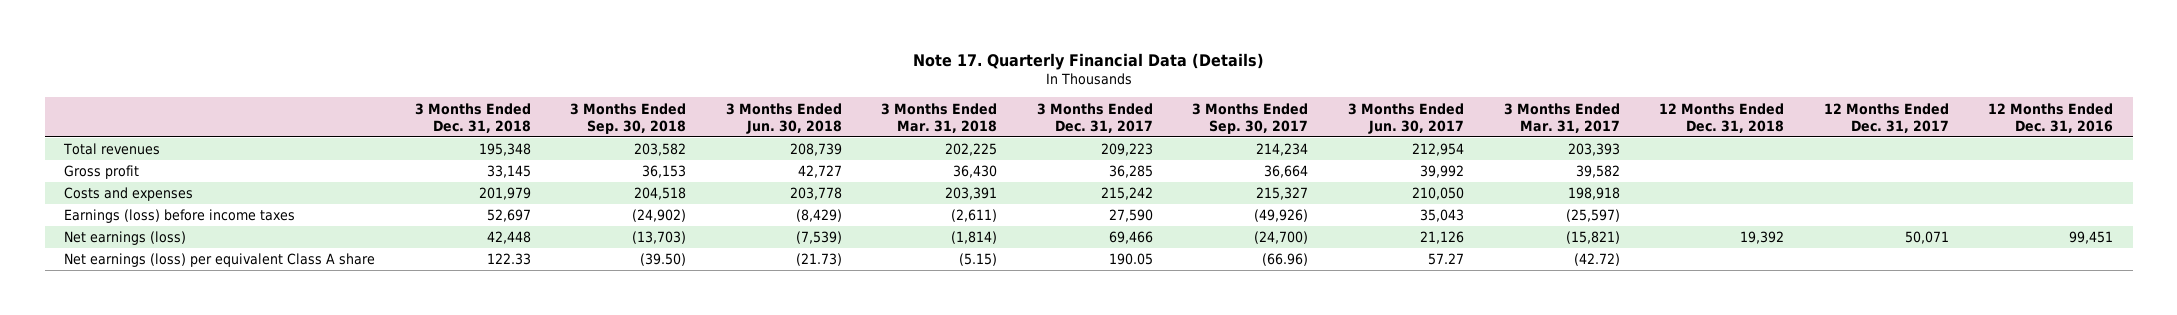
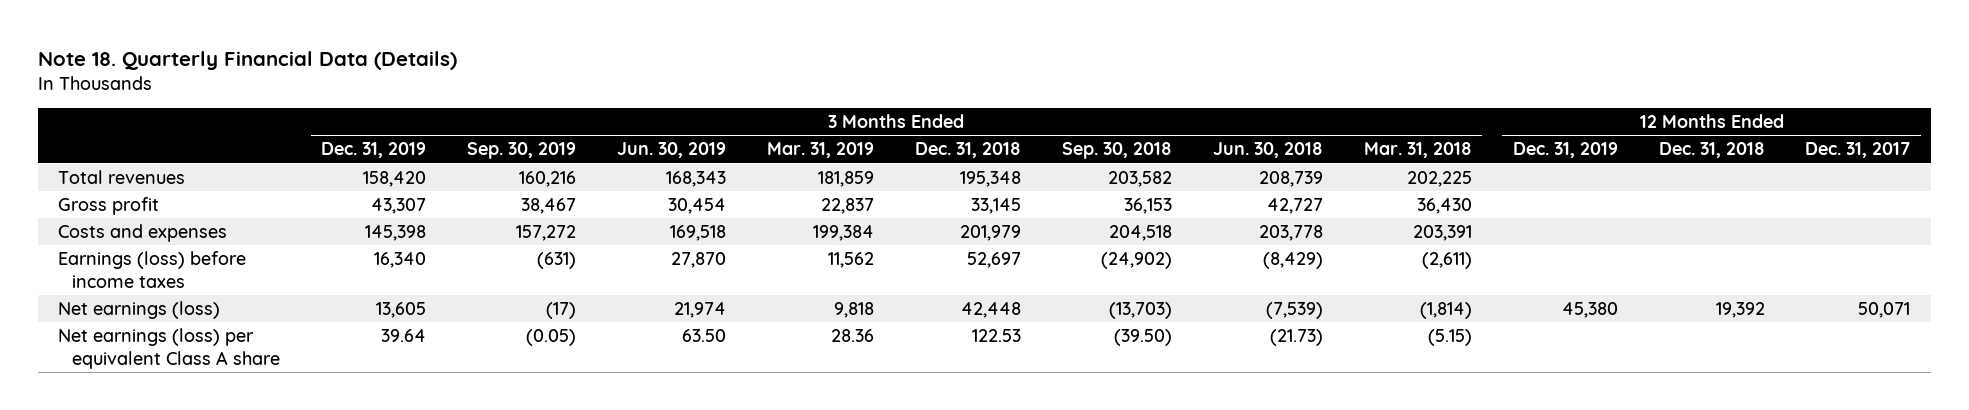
- Note 17. Quarterly Financial Data (Details)
+ Note 18. Quarterly Financial Data (Details)
- | 3 Months Ended Dec. 31, 2018 | 3 Months Ended Sep. 30, 2018 | 3 Months Ended Jun. 30, 2018 | 3 Months Ended Mar. 31, 2018 | 3 Months Ended Dec. 31, 2017 | 3 Months Ended Sep. 30, 2017 | 3 Months Ended Jun. 30, 2017 | 3 Months Ended Mar. 31, 2017 | 12 Months Ended Dec. 31, 2018 | 12 Months Ended Dec. 31, 2017 | 12 Months Ended Dec. 31, 2016
+ | 3 Months Ended Dec. 31, 2019 | 3 Months Ended Sep. 30, 2019 | 3 Months Ended Jun. 30, 2019 | 3 Months Ended Mar. 31, 2019 | 3 Months Ended Dec. 31, 2018 | 3 Months Ended Sep. 30, 2018 | 3 Months Ended Jun. 30, 2018 | 3 Months Ended Mar. 31, 2018 | 12 Months Ended Dec. 31, 2019 | 12 Months Ended Dec. 31, 2018 | 12 Months Ended Dec. 31, 2017
- Net earnings (loss) per equivalent Class A share | 122.33 | (39.50) | (21.73) | (5.15) | 190.05 | (66.96) | 57.27 | (42.72) | | |
+ Net earnings (loss) per equivalent Class A share | 39.64 | (0.05) | 63.50 | 28.36 | 122.53 | (39.50) | (21.73) | (5.15) | | |

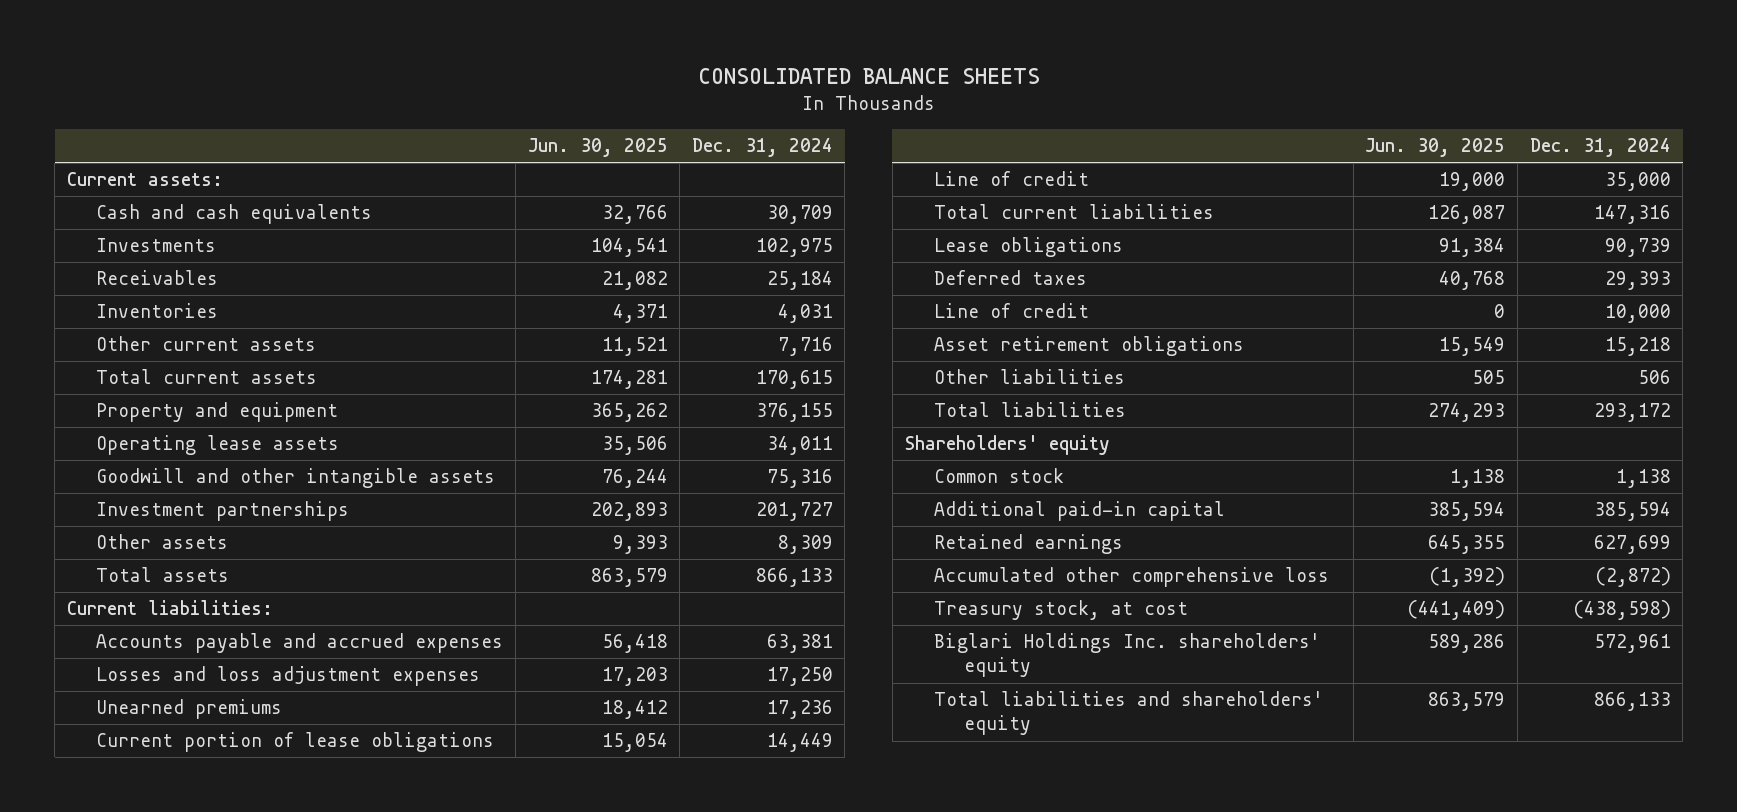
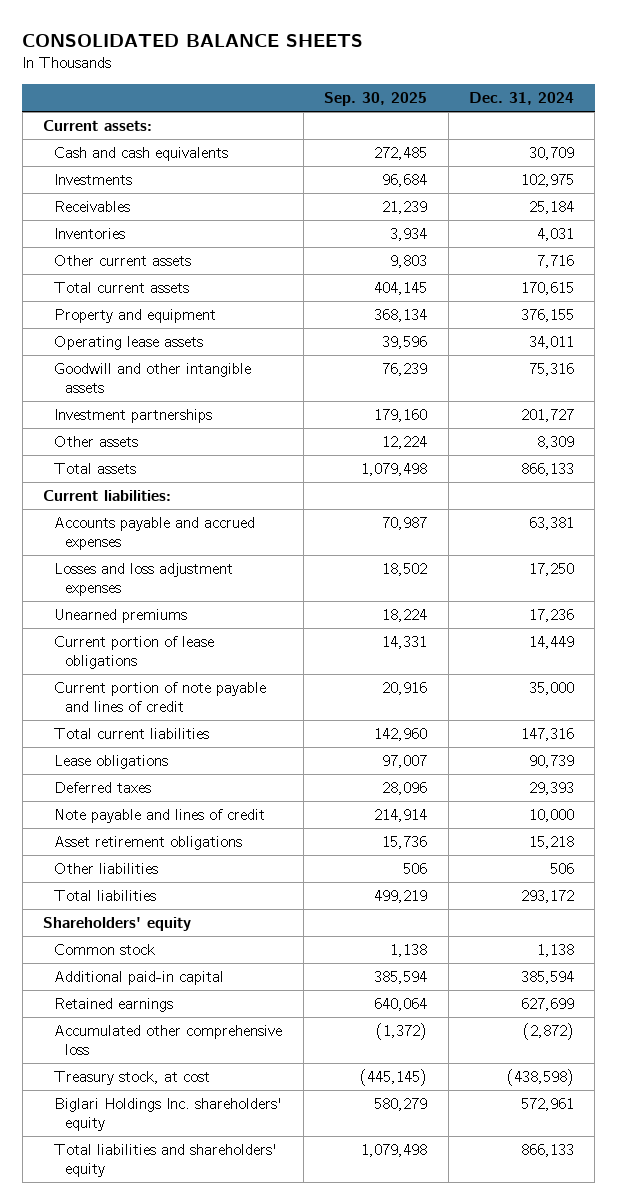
- | Jun. 30, 2025 | Dec. 31, 2024
+ | Sep. 30, 2025 | Dec. 31, 2024
- Line of credit | 19,000 | 35,000
+ Current portion of note payable and lines of credit | 20,916 | 35,000
- Line of credit | 0 | 10,000
+ Note payable and lines of credit | 214,914 | 10,000

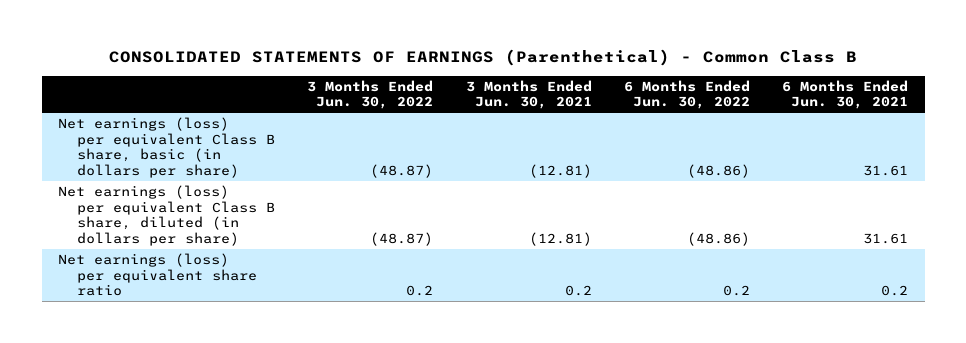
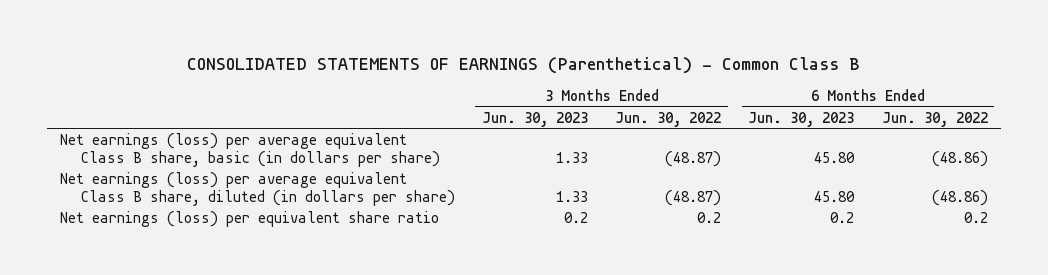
- | 3 Months Ended Jun. 30, 2022 | 3 Months Ended Jun. 30, 2021 | 6 Months Ended Jun. 30, 2022 | 6 Months Ended Jun. 30, 2021
+ | 3 Months Ended Jun. 30, 2023 | 3 Months Ended Jun. 30, 2022 | 6 Months Ended Jun. 30, 2023 | 6 Months Ended Jun. 30, 2022
- Net earnings (loss) per equivalent Class B share, basic (in dollars per share) | (48.87) | (12.81) | (48.86) | 31.61
- Net earnings (loss) per equivalent Class B share, diluted (in dollars per share) | (48.87) | (12.81) | (48.86) | 31.61
+ Net earnings (loss) per average equivalent Class B share, basic (in dollars per share) | 1.33 | (48.87) | 45.80 | (48.86)
+ Net earnings (loss) per average equivalent Class B share, diluted (in dollars per share) | 1.33 | (48.87) | 45.80 | (48.86)

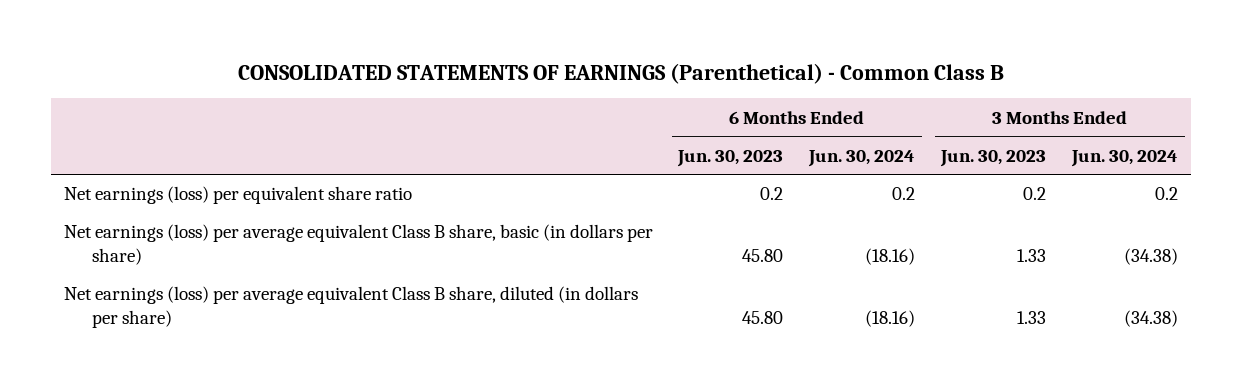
- | 3 Months Ended Jun. 30, 2023 | 3 Months Ended Jun. 30, 2022 | 6 Months Ended Jun. 30, 2023 | 6 Months Ended Jun. 30, 2022
+ | 6 Months Ended Jun. 30, 2023 | 6 Months Ended Jun. 30, 2024 | 3 Months Ended Jun. 30, 2023 | 3 Months Ended Jun. 30, 2024
moved up: Net earnings (loss) per equivalent share ratio | 0.2 | 0.2 | 0.2 | 0.2

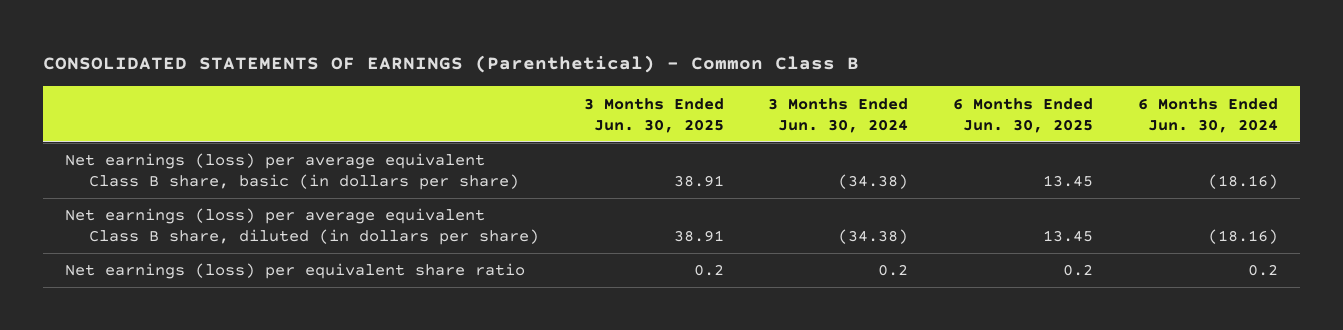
- | 6 Months Ended Jun. 30, 2023 | 6 Months Ended Jun. 30, 2024 | 3 Months Ended Jun. 30, 2023 | 3 Months Ended Jun. 30, 2024
+ | 3 Months Ended Jun. 30, 2025 | 3 Months Ended Jun. 30, 2024 | 6 Months Ended Jun. 30, 2025 | 6 Months Ended Jun. 30, 2024
moved down: Net earnings (loss) per equivalent share ratio | 0.2 | 0.2 | 0.2 | 0.2

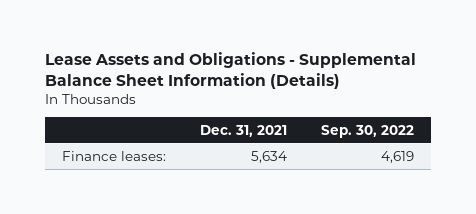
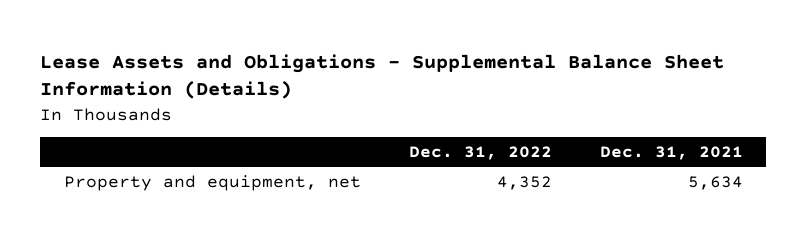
- | Dec. 31, 2021 | Sep. 30, 2022
+ | Dec. 31, 2022 | Dec. 31, 2021
- Finance leases: | 5,634 | 4,619
+ Property and equipment, net | 4,352 | 5,634

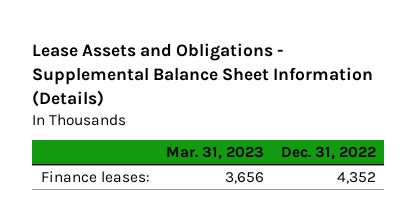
- | Dec. 31, 2022 | Dec. 31, 2021
+ | Mar. 31, 2023 | Dec. 31, 2022
- Property and equipment, net | 4,352 | 5,634
+ Finance leases: | 3,656 | 4,352

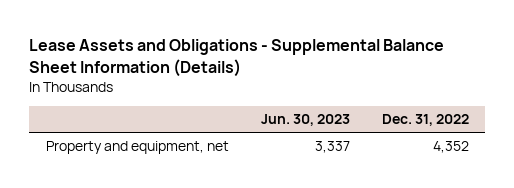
- | Mar. 31, 2023 | Dec. 31, 2022
+ | Jun. 30, 2023 | Dec. 31, 2022
- Finance leases: | 3,656 | 4,352
+ Property and equipment, net | 3,337 | 4,352

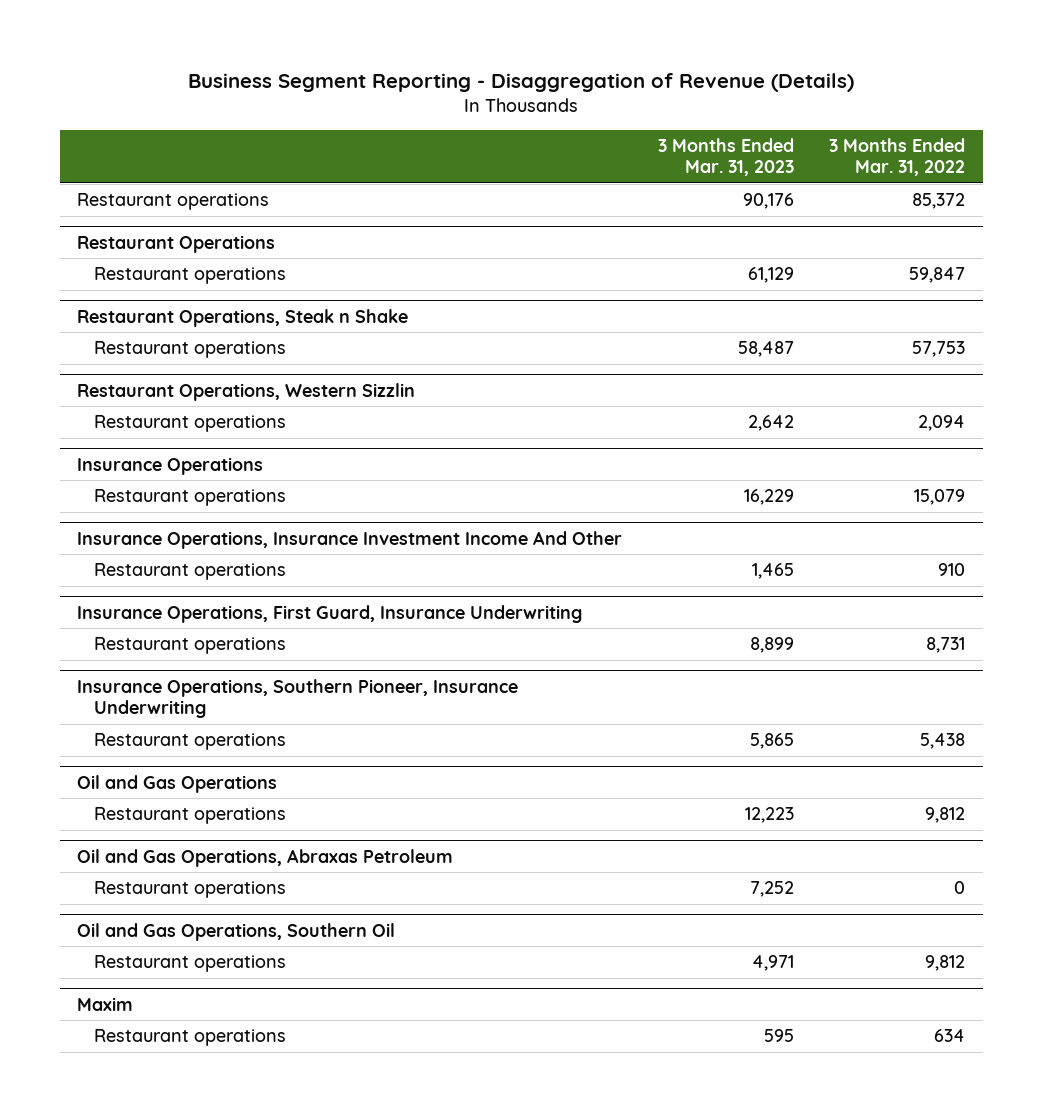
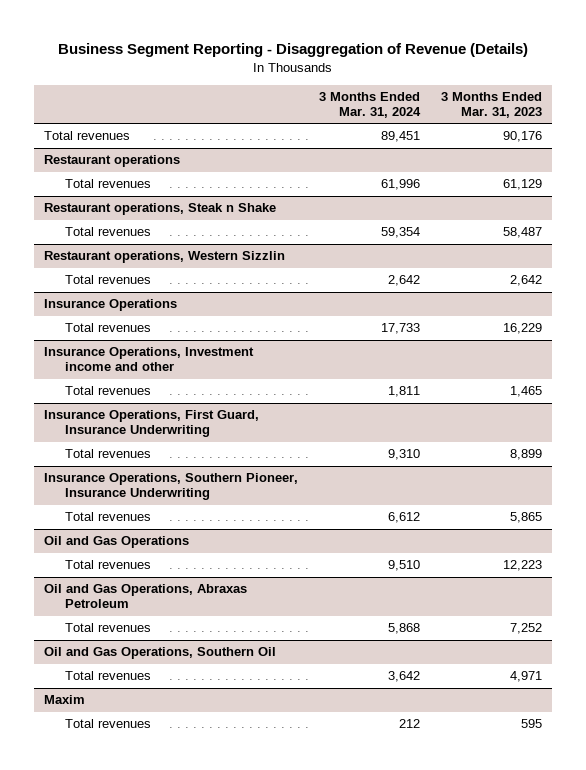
- | 3 Months Ended Mar. 31, 2023 | 3 Months Ended Mar. 31, 2022
+ | 3 Months Ended Mar. 31, 2024 | 3 Months Ended Mar. 31, 2023
- Restaurant operations | 90,176 | 85,372
- Restaurant Operations
- Restaurant operations | 61,129 | 59,847
- Restaurant Operations, Steak n Shake
- Restaurant operations | 58,487 | 57,753
- Restaurant Operations, Western Sizzlin
- Restaurant operations | 2,642 | 2,094
+ Total revenues | 89,451 | 90,176
+ Restaurant operations
+ Total revenues | 61,996 | 61,129
+ Restaurant operations, Steak n Shake
+ Total revenues | 59,354 | 58,487
+ Restaurant operations, Western Sizzlin
+ Total revenues | 2,642 | 2,642
@ Insurance Operations
- Restaurant operations | 16,229 | 15,079
- Insurance Operations, Insurance Investment Income And Other
- Restaurant operations | 1,465 | 910
@ Insurance Operations
+ Total revenues | 17,733 | 16,229
+ Insurance Operations, Investment income and other
+ Total revenues | 1,811 | 1,465
@ Insurance Operations, First Guard, Insurance Underwriting
- Restaurant operations | 8,899 | 8,731
+ Total revenues | 9,310 | 8,899
@ Insurance Operations, Southern Pioneer, Insurance Underwriting
- Restaurant operations | 5,865 | 5,438
+ Total revenues | 6,612 | 5,865
@ Oil and Gas Operations
- Restaurant operations | 12,223 | 9,812
+ Total revenues | 9,510 | 12,223
@ Oil and Gas Operations, Abraxas Petroleum
- Restaurant operations | 7,252 | 0
+ Total revenues | 5,868 | 7,252
@ Oil and Gas Operations, Southern Oil
- Restaurant operations | 4,971 | 9,812
+ Total revenues | 3,642 | 4,971
@ Maxim
- Restaurant operations | 595 | 634
+ Total revenues | 212 | 595

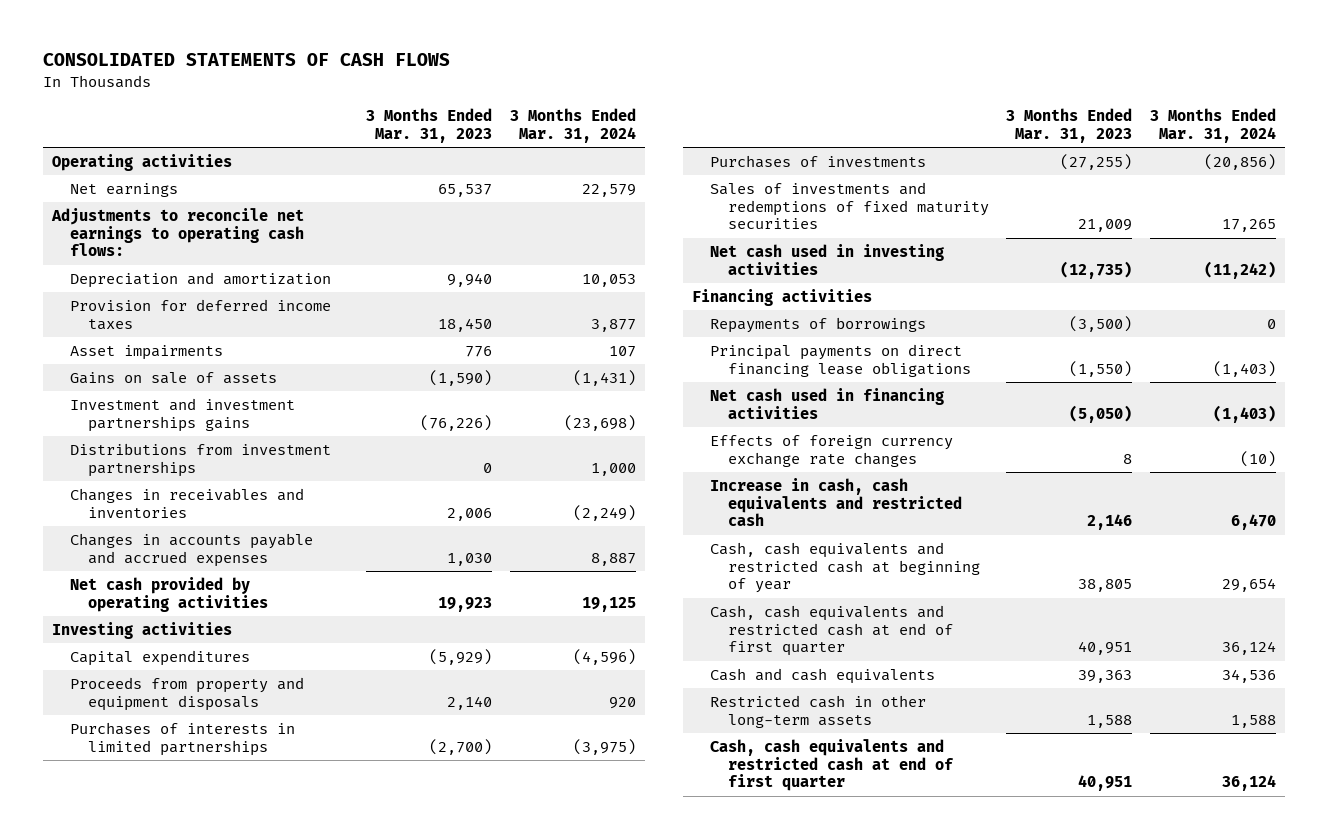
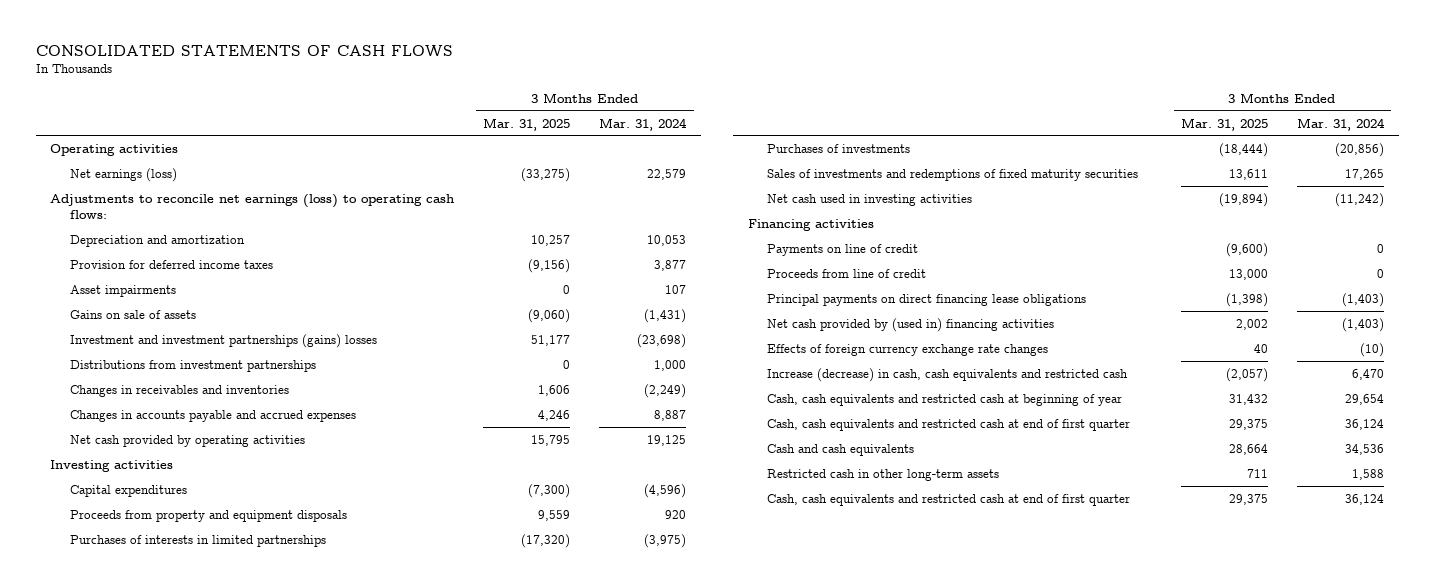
- | 3 Months Ended Mar. 31, 2023 | 3 Months Ended Mar. 31, 2024
+ | 3 Months Ended Mar. 31, 2025 | 3 Months Ended Mar. 31, 2024
- Net earnings | 65,537 | 22,579
- Adjustments to reconcile net earnings to operating cash flows:
+ Net earnings (loss) | (33,275) | 22,579
+ Adjustments to reconcile net earnings (loss) to operating cash flows:
- Investment and investment partnerships gains | (76,226) | (23,698)
+ Investment and investment partnerships (gains) losses | 51,177 | (23,698)
- Repayments of borrowings | (3,500) | 0
+ Payments on line of credit | (9,600) | 0
+ Proceeds from line of credit | 13,000 | 0
- Net cash used in financing activities | (5,050) | (1,403)
+ Net cash provided by (used in) financing activities | 2,002 | (1,403)
- Increase in cash, cash equivalents and restricted cash | 2,146 | 6,470
+ Increase (decrease) in cash, cash equivalents and restricted cash | (2,057) | 6,470

